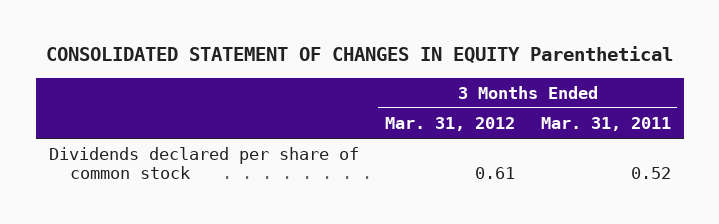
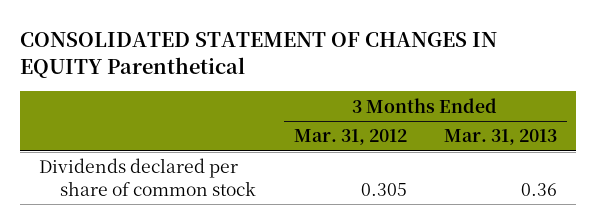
- | 3 Months Ended Mar. 31, 2012 | 3 Months Ended Mar. 31, 2011
+ | 3 Months Ended Mar. 31, 2012 | 3 Months Ended Mar. 31, 2013
- Dividends declared per share of common stock | 0.61 | 0.52
+ Dividends declared per share of common stock | 0.305 | 0.36

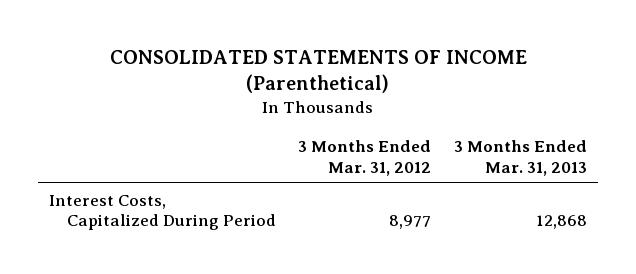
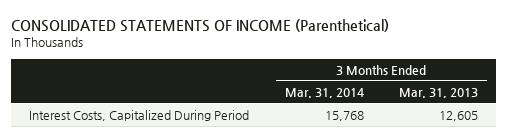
- | 3 Months Ended Mar. 31, 2012 | 3 Months Ended Mar. 31, 2013
+ | 3 Months Ended Mar. 31, 2014 | 3 Months Ended Mar. 31, 2013
- Interest Costs, Capitalized During Period | 8,977 | 12,868
+ Interest Costs, Capitalized During Period | 15,768 | 12,605

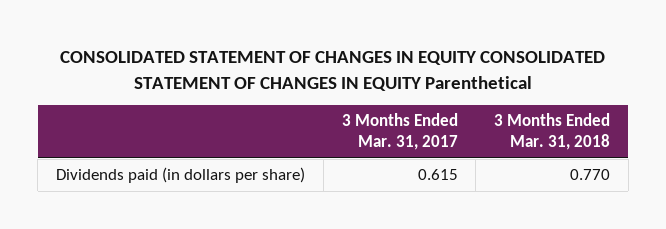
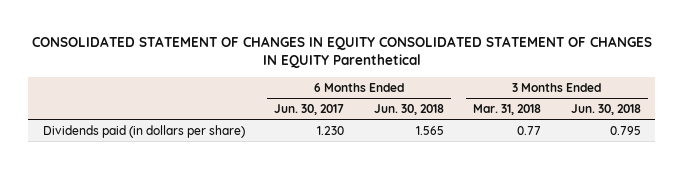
- | 3 Months Ended Mar. 31, 2017 | 3 Months Ended Mar. 31, 2018
+ | 6 Months Ended Jun. 30, 2017 | 6 Months Ended Jun. 30, 2018 | 3 Months Ended Mar. 31, 2018 | 3 Months Ended Jun. 30, 2018
- Dividends paid (in dollars per share) | 0.615 | 0.770
+ Dividends paid (in dollars per share) | 1.230 | 1.565 | 0.77 | 0.795

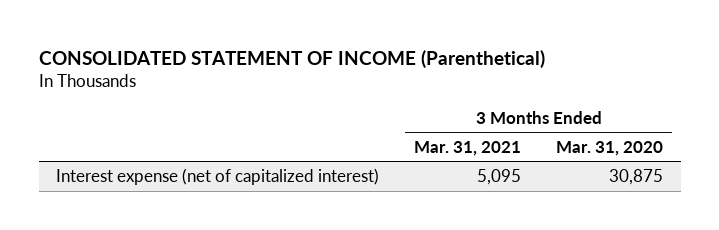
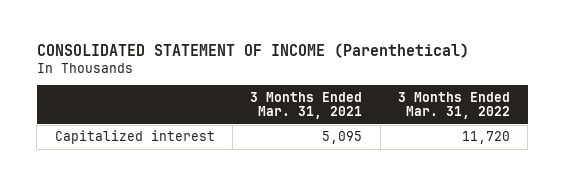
- | 3 Months Ended Mar. 31, 2021 | 3 Months Ended Mar. 31, 2020
+ | 3 Months Ended Mar. 31, 2021 | 3 Months Ended Mar. 31, 2022
- Interest expense (net of capitalized interest) | 5,095 | 30,875
+ Capitalized interest | 5,095 | 11,720

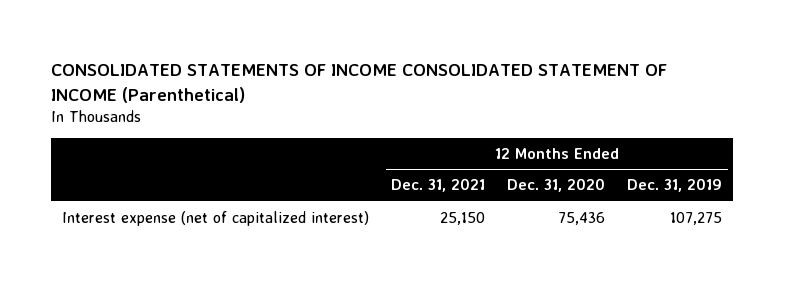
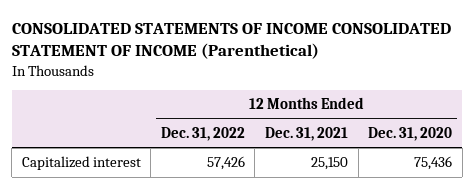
- | 12 Months Ended Dec. 31, 2021 | 12 Months Ended Dec. 31, 2020 | 12 Months Ended Dec. 31, 2019
+ | 12 Months Ended Dec. 31, 2022 | 12 Months Ended Dec. 31, 2021 | 12 Months Ended Dec. 31, 2020
- Interest expense (net of capitalized interest) | 25,150 | 75,436 | 107,275
+ Capitalized interest | 57,426 | 25,150 | 75,436

